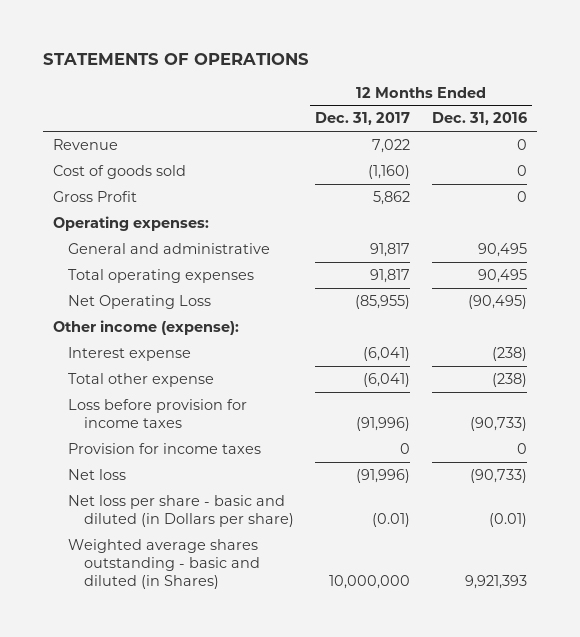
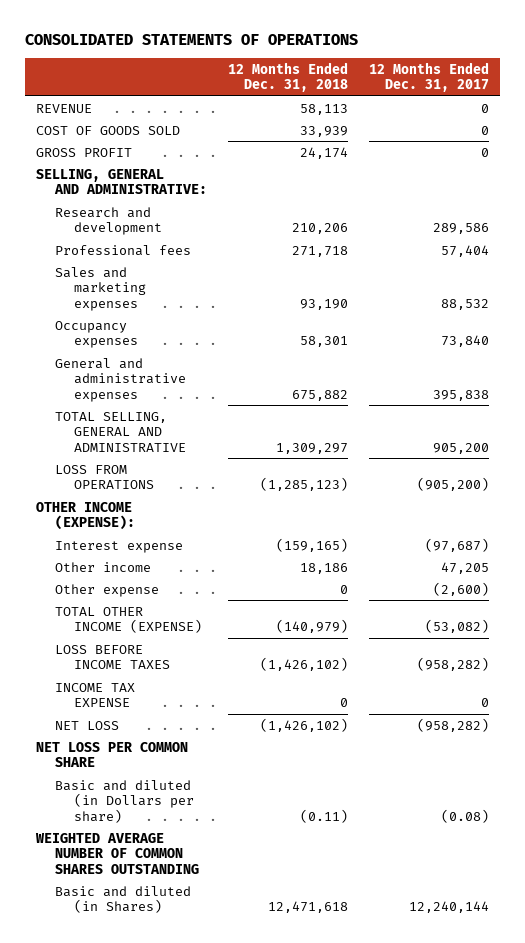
- STATEMENTS OF OPERATIONS
+ CONSOLIDATED STATEMENTS OF OPERATIONS
- | 12 Months Ended Dec. 31, 2017 | 12 Months Ended Dec. 31, 2016
+ | 12 Months Ended Dec. 31, 2018 | 12 Months Ended Dec. 31, 2017
- Revenue | 7,022 | 0
- Cost of goods sold | (1,160) | 0
- Gross Profit | 5,862 | 0
- Operating expenses:
- General and administrative | 91,817 | 90,495
- Total operating expenses | 91,817 | 90,495
- Net Operating Loss | (85,955) | (90,495)
- Other income (expense):
- Interest expense | (6,041) | (238)
- Total other expense | (6,041) | (238)
- Loss before provision for income taxes | (91,996) | (90,733)
- Provision for income taxes | 0 | 0
- Net loss | (91,996) | (90,733)
- Net loss per share - basic and diluted (in Dollars per share) | (0.01) | (0.01)
- Weighted average shares outstanding - basic and diluted (in Shares) | 10,000,000 | 9,921,393
+ REVENUE | 58,113 | 0
+ COST OF GOODS SOLD | 33,939 | 0
+ GROSS PROFIT | 24,174 | 0
+ SELLING, GENERAL AND ADMINISTRATIVE:
+ Research and development | 210,206 | 289,586
+ Professional fees | 271,718 | 57,404
+ Sales and marketing expenses | 93,190 | 88,532
+ Occupancy expenses | 58,301 | 73,840
+ General and administrative expenses | 675,882 | 395,838
+ TOTAL SELLING, GENERAL AND ADMINISTRATIVE | 1,309,297 | 905,200
+ LOSS FROM OPERATIONS | (1,285,123) | (905,200)
+ OTHER INCOME (EXPENSE):
+ Interest expense | (159,165) | (97,687)
+ Other income | 18,186 | 47,205
+ Other expense | 0 | (2,600)
+ TOTAL OTHER INCOME (EXPENSE) | (140,979) | (53,082)
+ LOSS BEFORE INCOME TAXES | (1,426,102) | (958,282)
+ INCOME TAX EXPENSE | 0 | 0
+ NET LOSS | (1,426,102) | (958,282)
+ NET LOSS PER COMMON SHARE
+ Basic and diluted (in Dollars per share) | (0.11) | (0.08)
+ WEIGHTED AVERAGE NUMBER OF COMMON SHARES OUTSTANDING
+ Basic and diluted (in Shares) | 12,471,618 | 12,240,144

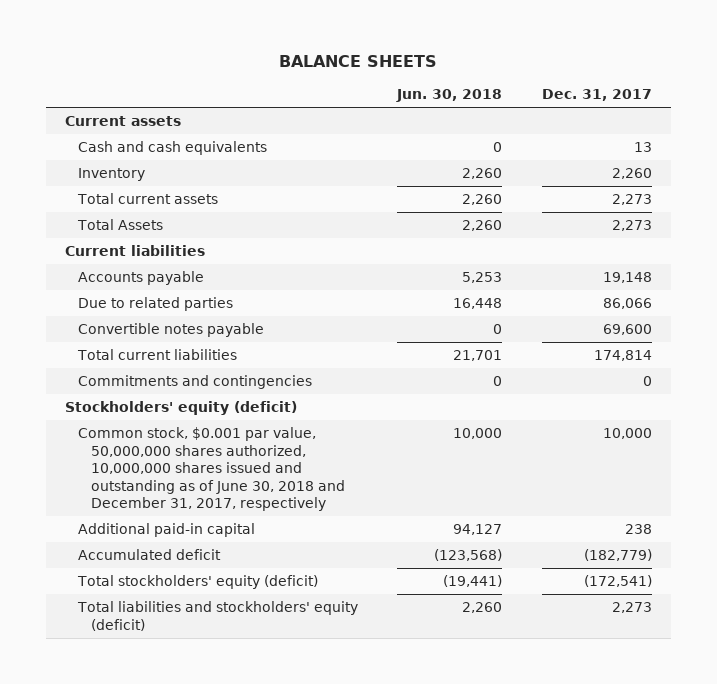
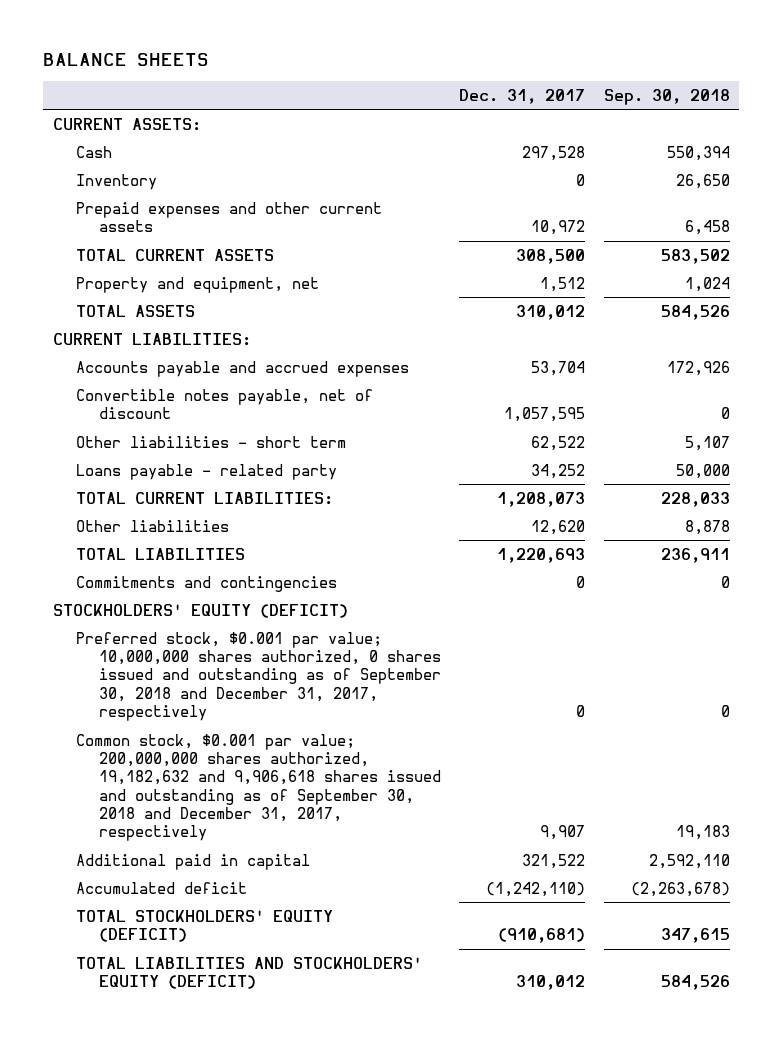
- | Jun. 30, 2018 | Dec. 31, 2017
+ | Dec. 31, 2017 | Sep. 30, 2018
- Current assets
- Cash and cash equivalents | 0 | 13
- Inventory | 2,260 | 2,260
- Total current assets | 2,260 | 2,273
- Total Assets | 2,260 | 2,273
- Current liabilities
- Accounts payable | 5,253 | 19,148
- Due to related parties | 16,448 | 86,066
- Convertible notes payable | 0 | 69,600
- Total current liabilities | 21,701 | 174,814
+ CURRENT ASSETS:
+ Cash | 297,528 | 550,394
+ Inventory | 0 | 26,650
+ Prepaid expenses and other current assets | 10,972 | 6,458
+ TOTAL CURRENT ASSETS | 308,500 | 583,502
+ Property and equipment, net | 1,512 | 1,024
+ TOTAL ASSETS | 310,012 | 584,526
+ CURRENT LIABILITIES:
+ Accounts payable and accrued expenses | 53,704 | 172,926
+ Convertible notes payable, net of discount | 1,057,595 | 0
+ Other liabilities - short term | 62,522 | 5,107
+ Loans payable - related party | 34,252 | 50,000
+ TOTAL CURRENT LIABILITIES: | 1,208,073 | 228,033
+ Other liabilities | 12,620 | 8,878
+ TOTAL LIABILITIES | 1,220,693 | 236,911
- Stockholders' equity (deficit)
- Common stock, $0.001 par value, 50,000,000 shares authorized, 10,000,000 shares issued and outstanding as of June 30, 2018 and December 31, 2017, respectively | 10,000 | 10,000
- Additional paid-in capital | 94,127 | 238
- Accumulated deficit | (123,568) | (182,779)
- Total stockholders' equity (deficit) | (19,441) | (172,541)
- Total liabilities and stockholders' equity (deficit) | 2,260 | 2,273
+ STOCKHOLDERS' EQUITY (DEFICIT)
+ Preferred stock, $0.001 par value; 10,000,000 shares authorized, 0 shares issued and outstanding as of September 30, 2018 and December 31, 2017, respectively | 0 | 0
+ Common stock, $0.001 par value; 200,000,000 shares authorized, 19,182,632 and 9,906,618 shares issued and outstanding as of September 30, 2018 and December 31, 2017, respectively | 9,907 | 19,183
+ Additional paid in capital | 321,522 | 2,592,110
+ Accumulated deficit | (1,242,110) | (2,263,678)
+ TOTAL STOCKHOLDERS' EQUITY (DEFICIT) | (910,681) | 347,615
+ TOTAL LIABILITIES AND STOCKHOLDERS' EQUITY (DEFICIT) | 310,012 | 584,526

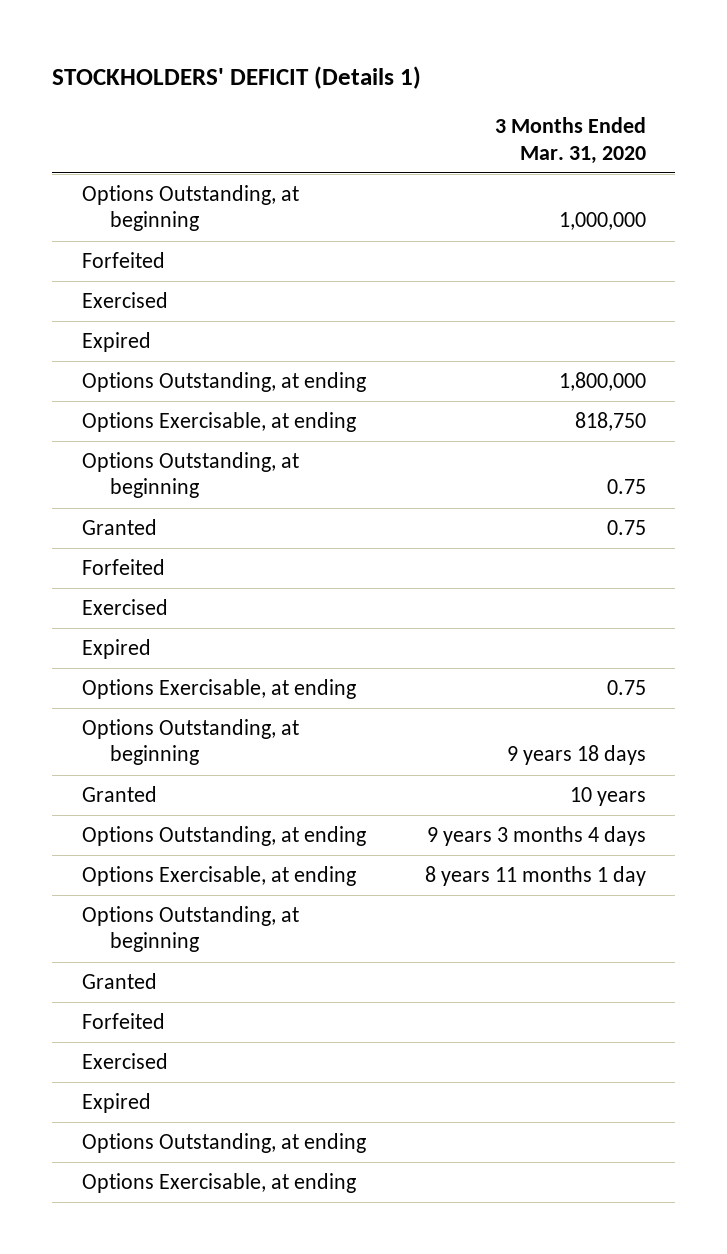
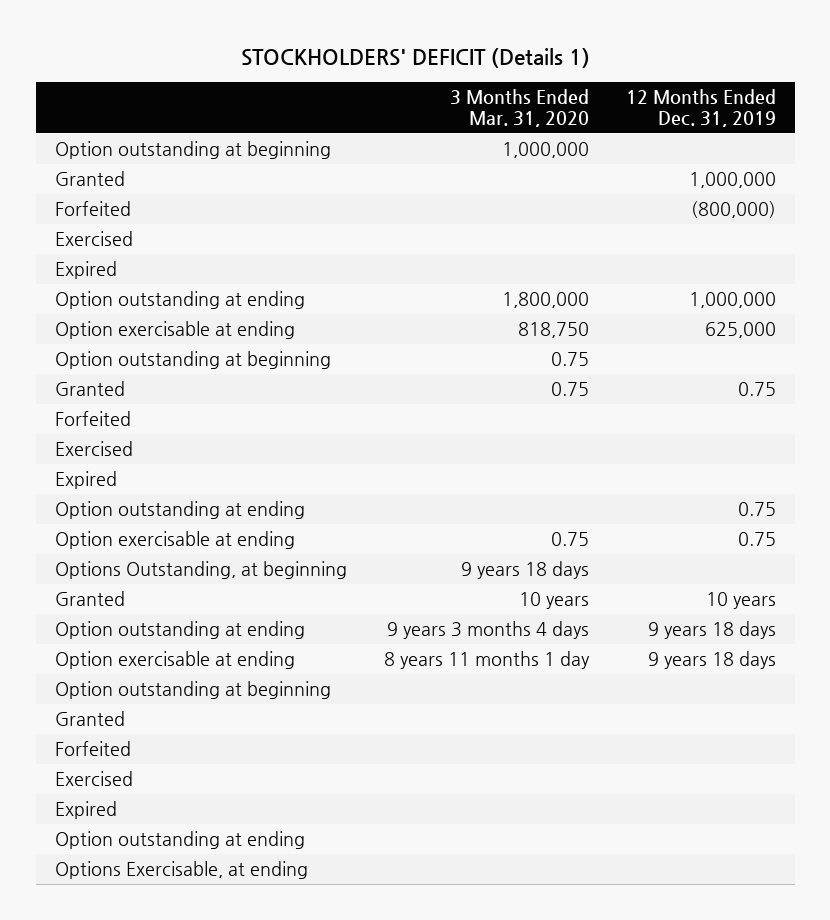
- | 3 Months Ended Mar. 31, 2020
+ | 3 Months Ended Mar. 31, 2020 | 12 Months Ended Dec. 31, 2019
- Options Outstanding, at beginning | 1,000,000
+ Option outstanding at beginning | 1,000,000 |
+ Granted | | 1,000,000
- Options Outstanding, at ending | 1,800,000
- Options Exercisable, at ending | 818,750
- Options Outstanding, at beginning | 0.75
+ Option outstanding at ending | 1,800,000 | 1,000,000
+ Option exercisable at ending | 818,750 | 625,000
+ Option outstanding at beginning | 0.75 |
- Options Exercisable, at ending | 0.75
+ Option outstanding at ending | | 0.75
+ Option exercisable at ending | 0.75 | 0.75
- Options Outstanding, at ending | 9 years 3 months 4 days
- Options Exercisable, at ending | 8 years 11 months 1 day
- Options Outstanding, at beginning
+ Option outstanding at ending | 9 years 3 months 4 days | 9 years 18 days
+ Option exercisable at ending | 8 years 11 months 1 day | 9 years 18 days
+ Option outstanding at beginning
- Options Outstanding, at ending
+ Option outstanding at ending

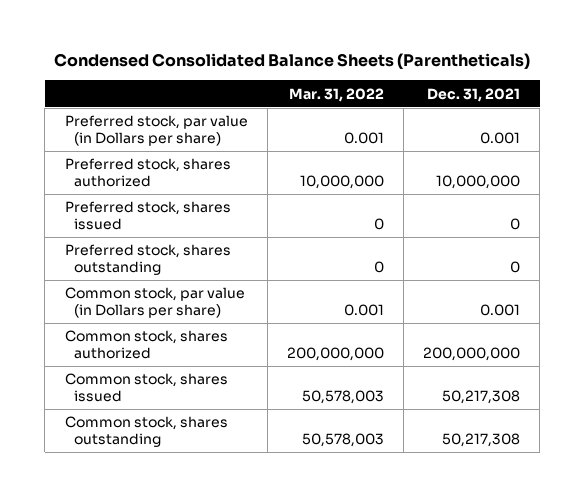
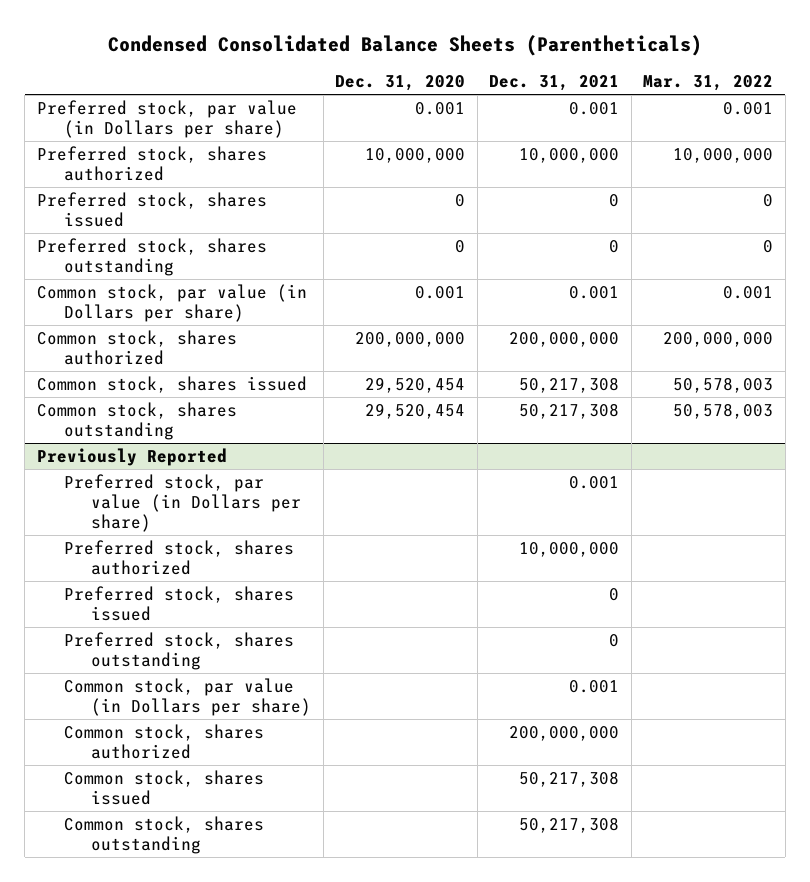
- | Mar. 31, 2022 | Dec. 31, 2021
+ | Dec. 31, 2020 | Dec. 31, 2021 | Mar. 31, 2022
+ Previously Reported
+ Preferred stock, par value (in Dollars per share) | | 0.001 |
+ Preferred stock, shares authorized | | 10,000,000 |
+ Preferred stock, shares issued | | 0 |
+ Preferred stock, shares outstanding | | 0 |
+ Common stock, par value (in Dollars per share) | | 0.001 |
+ Common stock, shares authorized | | 200,000,000 |
+ Common stock, shares issued | | 50,217,308 |
+ Common stock, shares outstanding | | 50,217,308 |

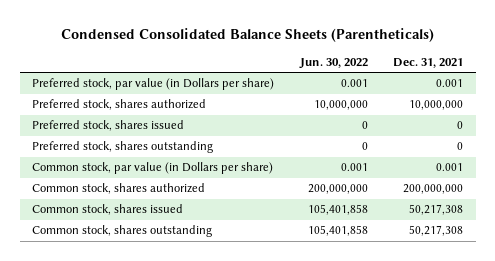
- | Dec. 31, 2020 | Dec. 31, 2021 | Mar. 31, 2022
+ | Jun. 30, 2022 | Dec. 31, 2021
- Previously Reported
- Preferred stock, par value (in Dollars per share) | | 0.001 |
- Preferred stock, shares authorized | | 10,000,000 |
- Preferred stock, shares issued | | 0 |
- Preferred stock, shares outstanding | | 0 |
- Common stock, par value (in Dollars per share) | | 0.001 |
- Common stock, shares authorized | | 200,000,000 |
- Common stock, shares issued | | 50,217,308 |
- Common stock, shares outstanding | | 50,217,308 |

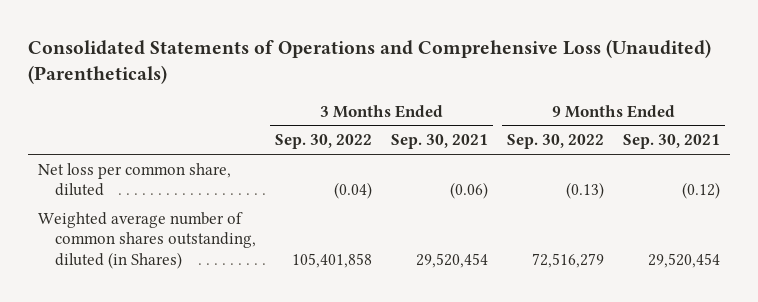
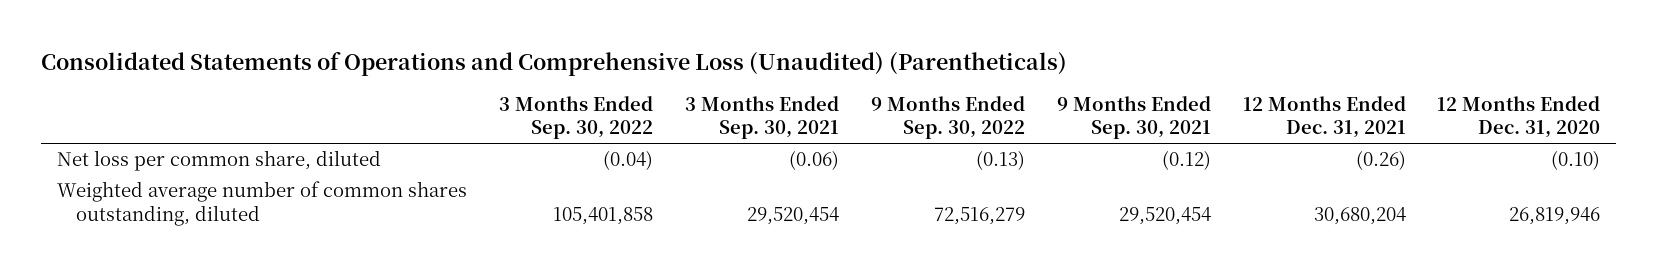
- | 3 Months Ended Sep. 30, 2022 | 3 Months Ended Sep. 30, 2021 | 9 Months Ended Sep. 30, 2022 | 9 Months Ended Sep. 30, 2021
+ | 3 Months Ended Sep. 30, 2022 | 3 Months Ended Sep. 30, 2021 | 9 Months Ended Sep. 30, 2022 | 9 Months Ended Sep. 30, 2021 | 12 Months Ended Dec. 31, 2021 | 12 Months Ended Dec. 31, 2020
- Weighted average number of common shares outstanding, diluted (in Shares) | 105,401,858 | 29,520,454 | 72,516,279 | 29,520,454
+ Weighted average number of common shares outstanding, diluted | 105,401,858 | 29,520,454 | 72,516,279 | 29,520,454 | 30,680,204 | 26,819,946

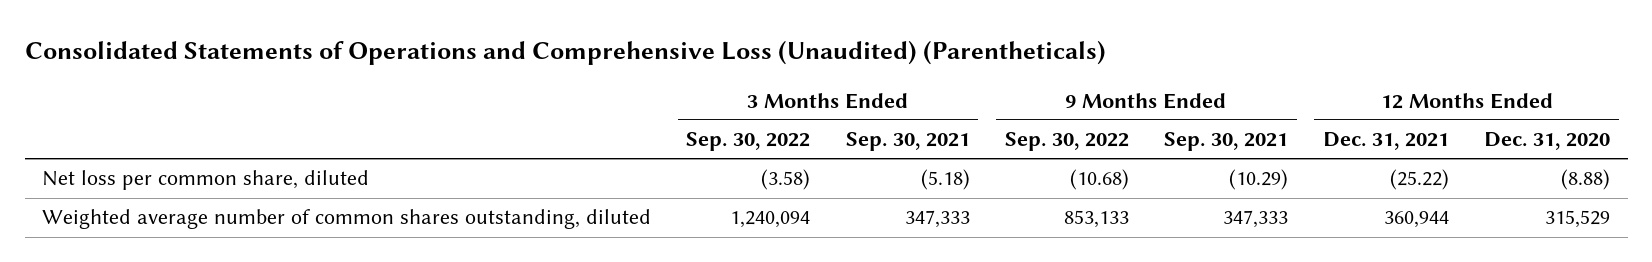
- Net loss per common share, diluted | (0.04) | (0.06) | (0.13) | (0.12) | (0.26) | (0.10)
- Weighted average number of common shares outstanding, diluted | 105,401,858 | 29,520,454 | 72,516,279 | 29,520,454 | 30,680,204 | 26,819,946
+ Net loss per common share, diluted | (3.58) | (5.18) | (10.68) | (10.29) | (25.22) | (8.88)
+ Weighted average number of common shares outstanding, diluted | 1,240,094 | 347,333 | 853,133 | 347,333 | 360,944 | 315,529

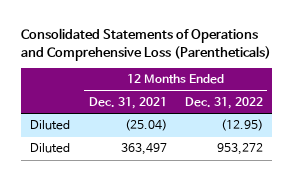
- Consolidated Statements of Operations and Comprehensive Loss (Unaudited) (Parentheticals)
+ Consolidated Statements of Operations and Comprehensive Loss (Parentheticals)
- | 3 Months Ended Sep. 30, 2022 | 3 Months Ended Sep. 30, 2021 | 9 Months Ended Sep. 30, 2022 | 9 Months Ended Sep. 30, 2021 | 12 Months Ended Dec. 31, 2021 | 12 Months Ended Dec. 31, 2020
+ | 12 Months Ended Dec. 31, 2021 | 12 Months Ended Dec. 31, 2022
- Net loss per common share, diluted | (3.58) | (5.18) | (10.68) | (10.29) | (25.22) | (8.88)
- Weighted average number of common shares outstanding, diluted | 1,240,094 | 347,333 | 853,133 | 347,333 | 360,944 | 315,529
+ Diluted | (25.04) | (12.95)
+ Diluted | 363,497 | 953,272

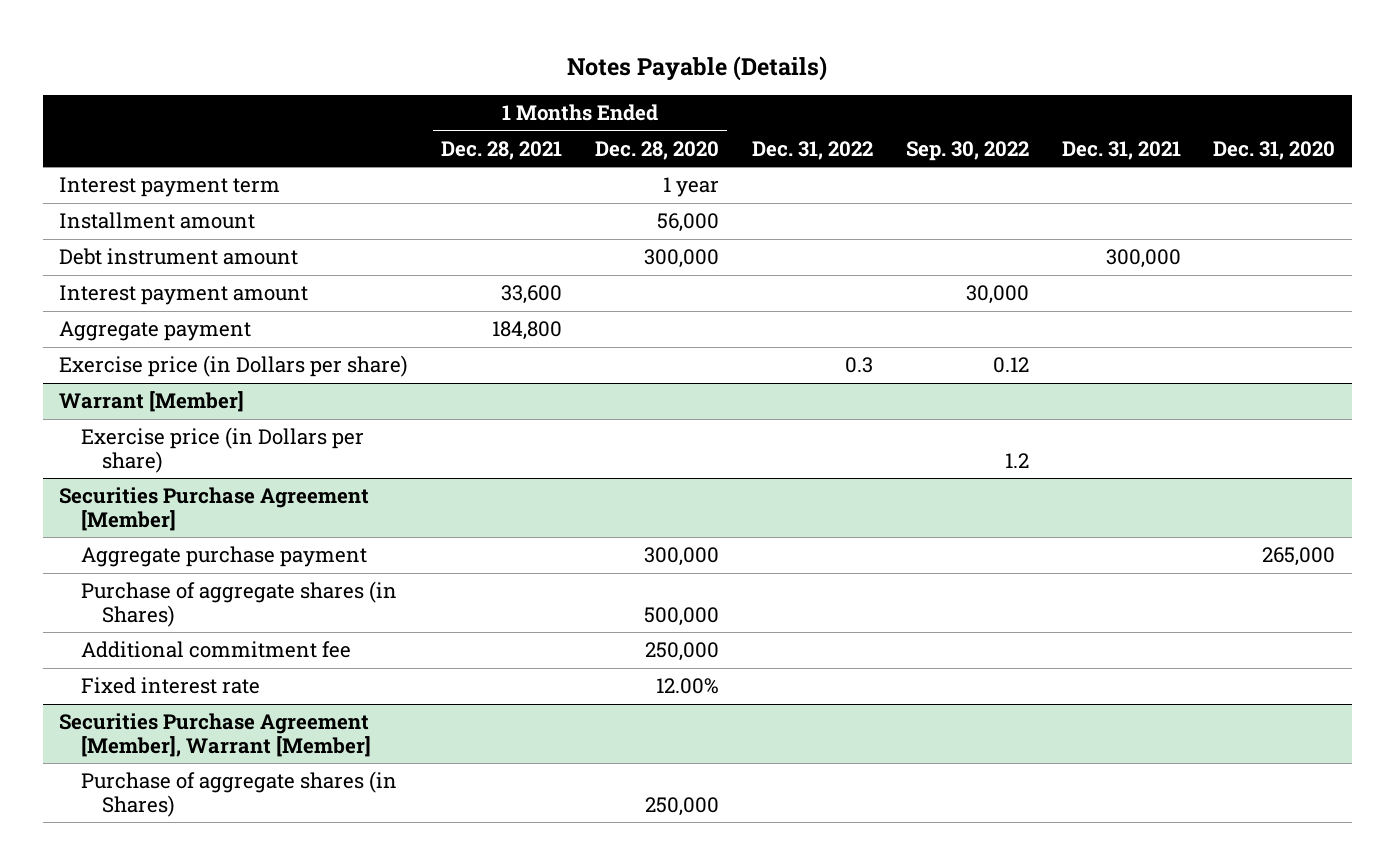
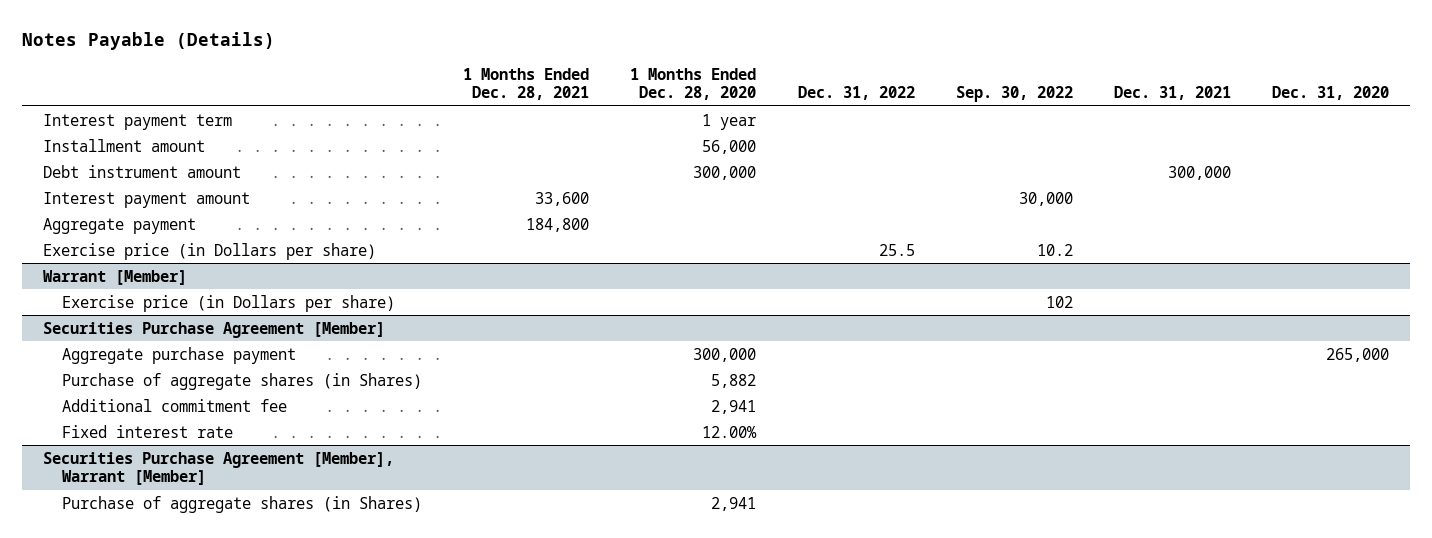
- Exercise price (in Dollars per share) | | | 0.3 | 0.12 | |
+ Exercise price (in Dollars per share) | | | 25.5 | 10.2 | |
@ Warrant [Member]
- Exercise price (in Dollars per share) | | | | 1.2 | |
+ Exercise price (in Dollars per share) | | | | 102 | |
@ Securities Purchase Agreement [Member]
- Purchase of aggregate shares (in Shares) | | 500,000 | | | |
- Additional commitment fee | | 250,000 | | | |
+ Purchase of aggregate shares (in Shares) | | 5,882 | | | |
+ Additional commitment fee | | 2,941 | | | |
@ Securities Purchase Agreement [Member], Warrant [Member]
- Purchase of aggregate shares (in Shares) | | 250,000 | | | |
+ Purchase of aggregate shares (in Shares) | | 2,941 | | | |

